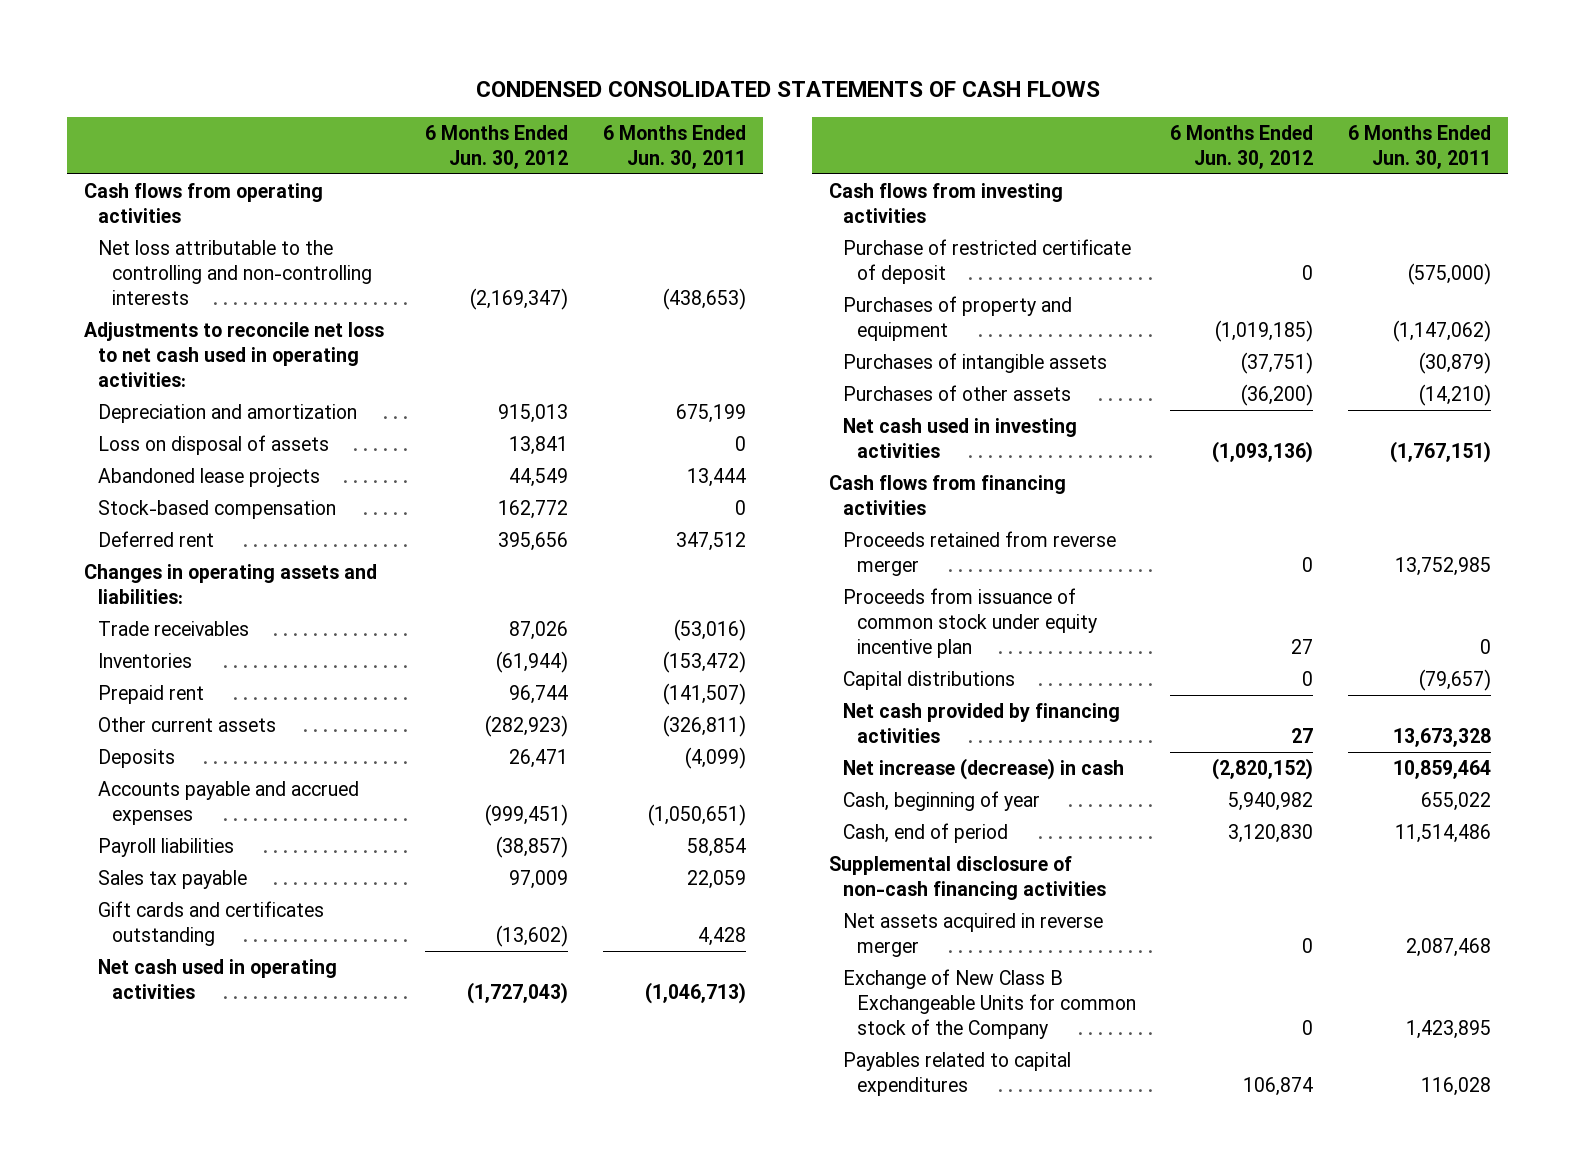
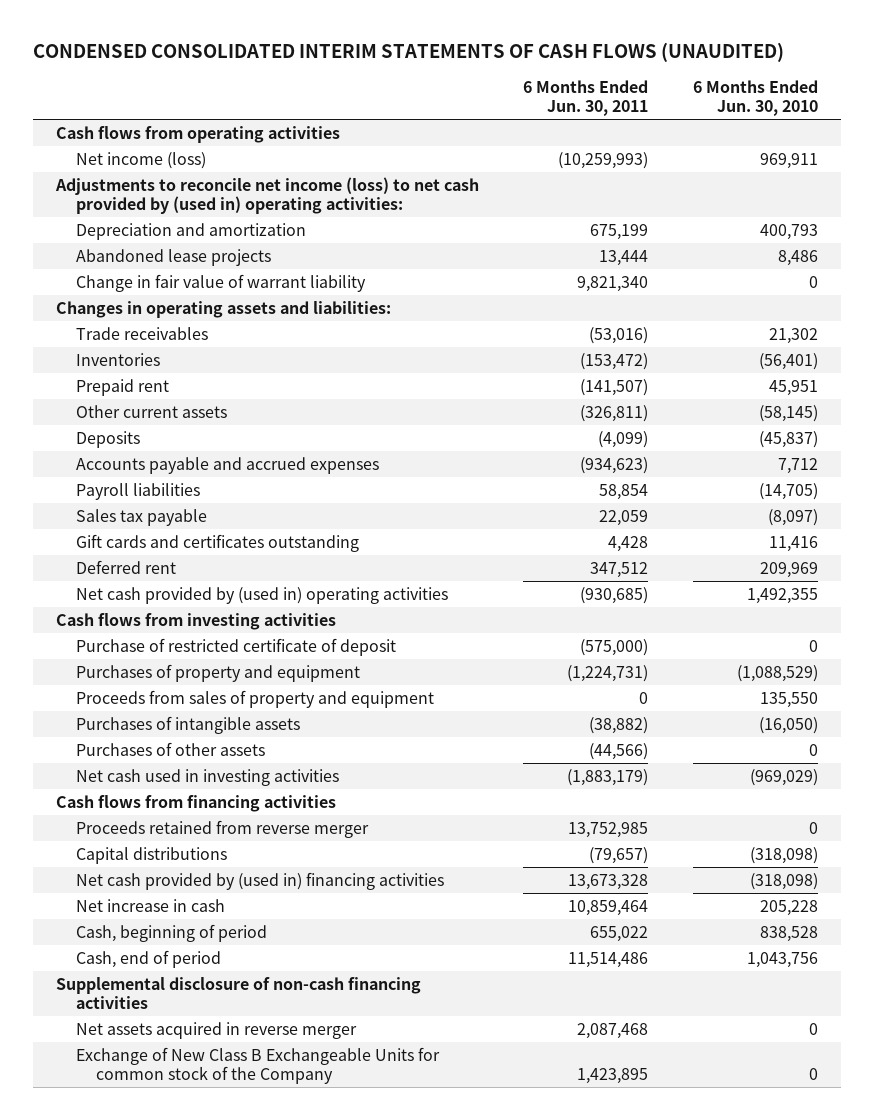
- CONDENSED CONSOLIDATED STATEMENTS OF CASH FLOWS
+ CONDENSED CONSOLIDATED INTERIM STATEMENTS OF CASH FLOWS (UNAUDITED)
- | 6 Months Ended Jun. 30, 2012 | 6 Months Ended Jun. 30, 2011
+ | 6 Months Ended Jun. 30, 2011 | 6 Months Ended Jun. 30, 2010
- Net loss attributable to the controlling and non-controlling interests | (2,169,347) | (438,653)
- Adjustments to reconcile net loss to net cash used in operating activities:
+ Net income (loss) | (10,259,993) | 969,911
+ Adjustments to reconcile net income (loss) to net cash provided by (used in) operating activities:
- Loss on disposal of assets | 13,841 | 0
- Stock-based compensation | 162,772 | 0
+ Change in fair value of warrant liability | 9,821,340 | 0
- Accounts payable and accrued expenses | (999,451) | (1,050,651)
+ Accounts payable and accrued expenses | (934,623) | 7,712
- Net cash used in operating activities | (1,727,043) | (1,046,713)
moved down: Deferred rent | 347,512 | 209,969
+ Net cash provided by (used in) operating activities | (930,685) | 1,492,355
- Purchases of property and equipment | (1,019,185) | (1,147,062)
- Purchases of intangible assets | (37,751) | (30,879)
- Purchases of other assets | (36,200) | (14,210)
- Net cash used in investing activities | (1,093,136) | (1,767,151)
+ Purchases of property and equipment | (1,224,731) | (1,088,529)
+ Proceeds from sales of property and equipment | 0 | 135,550
+ Purchases of intangible assets | (38,882) | (16,050)
+ Purchases of other assets | (44,566) | 0
+ Net cash used in investing activities | (1,883,179) | (969,029)
- Proceeds from issuance of common stock under equity incentive plan | 27 | 0
- Net cash provided by financing activities | 27 | 13,673,328
- Net increase (decrease) in cash | (2,820,152) | 10,859,464
- Cash, beginning of year | 5,940,982 | 655,022
+ Net cash provided by (used in) financing activities | 13,673,328 | (318,098)
+ Net increase in cash | 10,859,464 | 205,228
+ Cash, beginning of period | 655,022 | 838,528
- Payables related to capital expenditures | 106,874 | 116,028

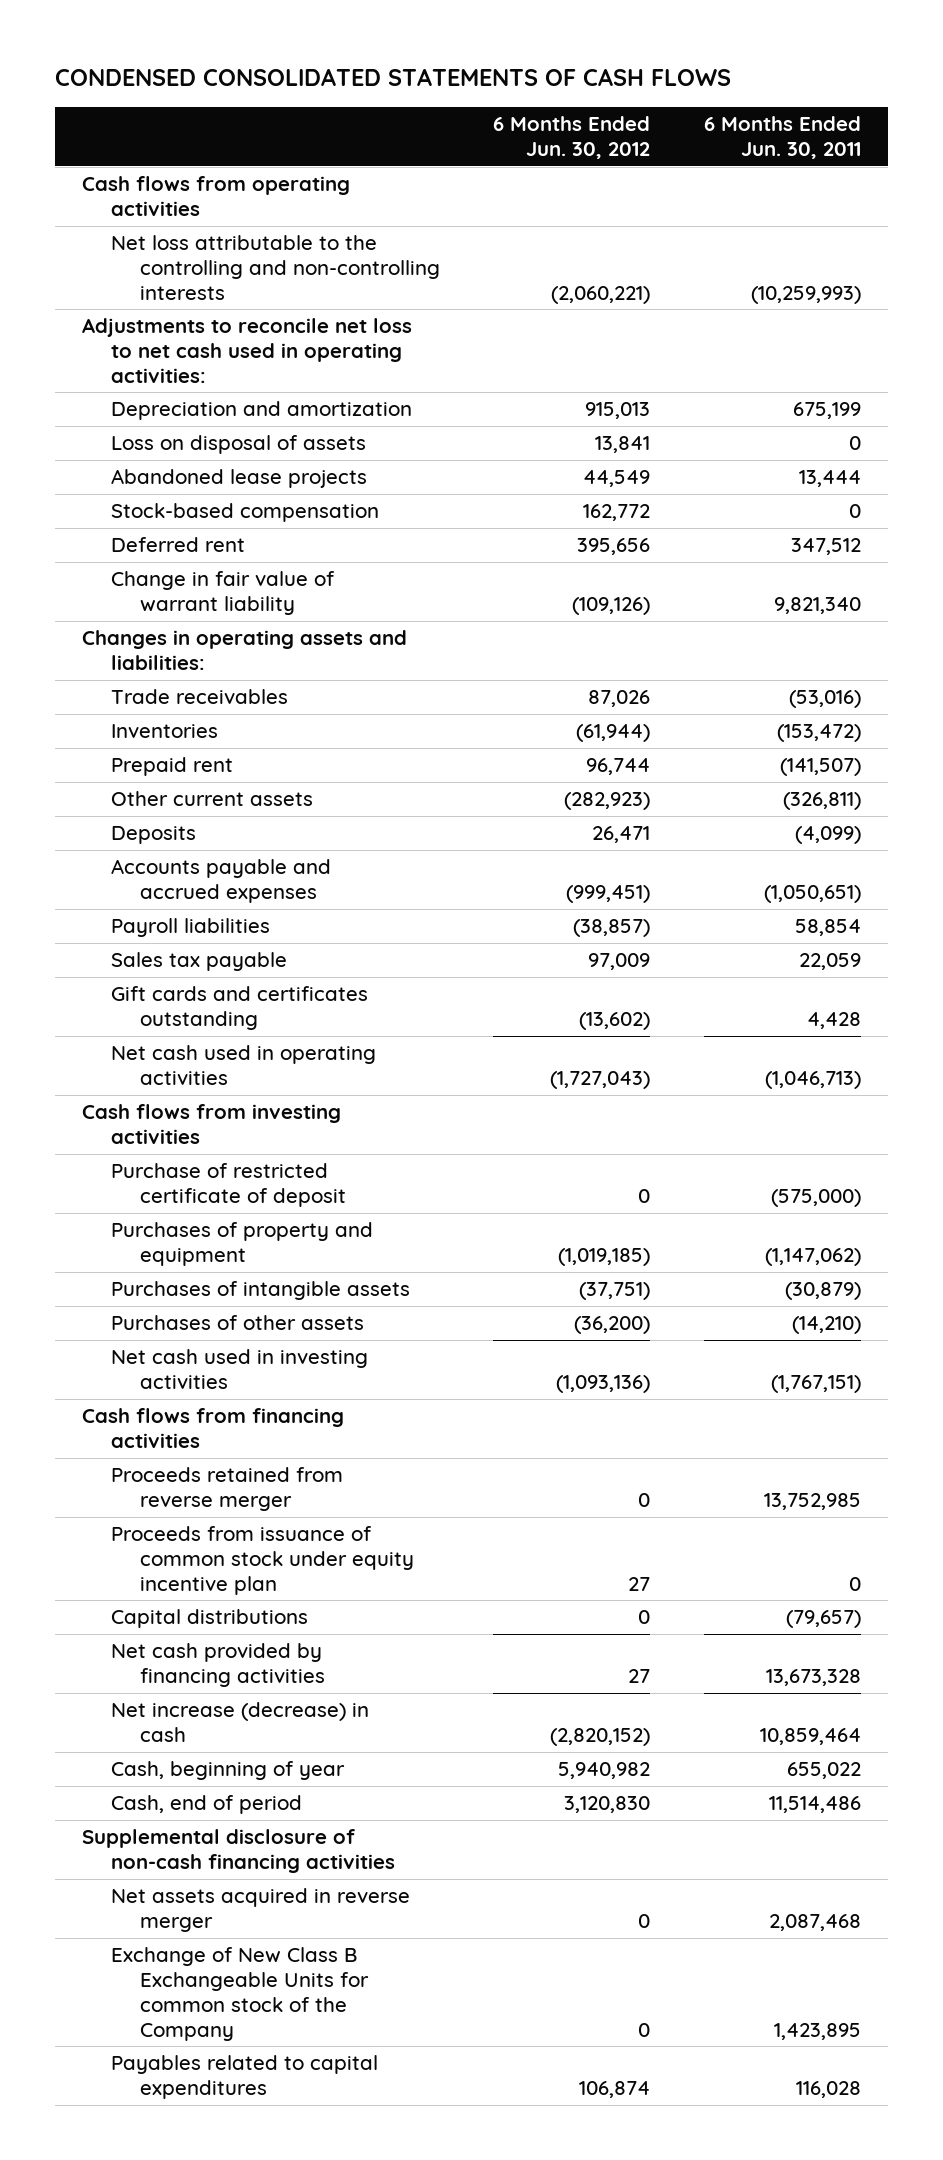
- CONDENSED CONSOLIDATED INTERIM STATEMENTS OF CASH FLOWS (UNAUDITED)
+ CONDENSED CONSOLIDATED STATEMENTS OF CASH FLOWS
- | 6 Months Ended Jun. 30, 2011 | 6 Months Ended Jun. 30, 2010
+ | 6 Months Ended Jun. 30, 2012 | 6 Months Ended Jun. 30, 2011
- Net income (loss) | (10,259,993) | 969,911
- Adjustments to reconcile net income (loss) to net cash provided by (used in) operating activities:
+ Net loss attributable to the controlling and non-controlling interests | (2,060,221) | (10,259,993)
+ Adjustments to reconcile net loss to net cash used in operating activities:
+ Loss on disposal of assets | 13,841 | 0
+ Stock-based compensation | 162,772 | 0
moved up: Deferred rent | 395,656 | 347,512
- Accounts payable and accrued expenses | (934,623) | 7,712
+ Accounts payable and accrued expenses | (999,451) | (1,050,651)
- Net cash provided by (used in) operating activities | (930,685) | 1,492,355
+ Net cash used in operating activities | (1,727,043) | (1,046,713)
- Purchases of property and equipment | (1,224,731) | (1,088,529)
- Proceeds from sales of property and equipment | 0 | 135,550
- Purchases of intangible assets | (38,882) | (16,050)
- Purchases of other assets | (44,566) | 0
- Net cash used in investing activities | (1,883,179) | (969,029)
+ Purchases of property and equipment | (1,019,185) | (1,147,062)
+ Purchases of intangible assets | (37,751) | (30,879)
+ Purchases of other assets | (36,200) | (14,210)
+ Net cash used in investing activities | (1,093,136) | (1,767,151)
+ Proceeds from issuance of common stock under equity incentive plan | 27 | 0
- Net cash provided by (used in) financing activities | 13,673,328 | (318,098)
- Net increase in cash | 10,859,464 | 205,228
- Cash, beginning of period | 655,022 | 838,528
+ Net cash provided by financing activities | 27 | 13,673,328
+ Net increase (decrease) in cash | (2,820,152) | 10,859,464
+ Cash, beginning of year | 5,940,982 | 655,022
+ Payables related to capital expenditures | 106,874 | 116,028

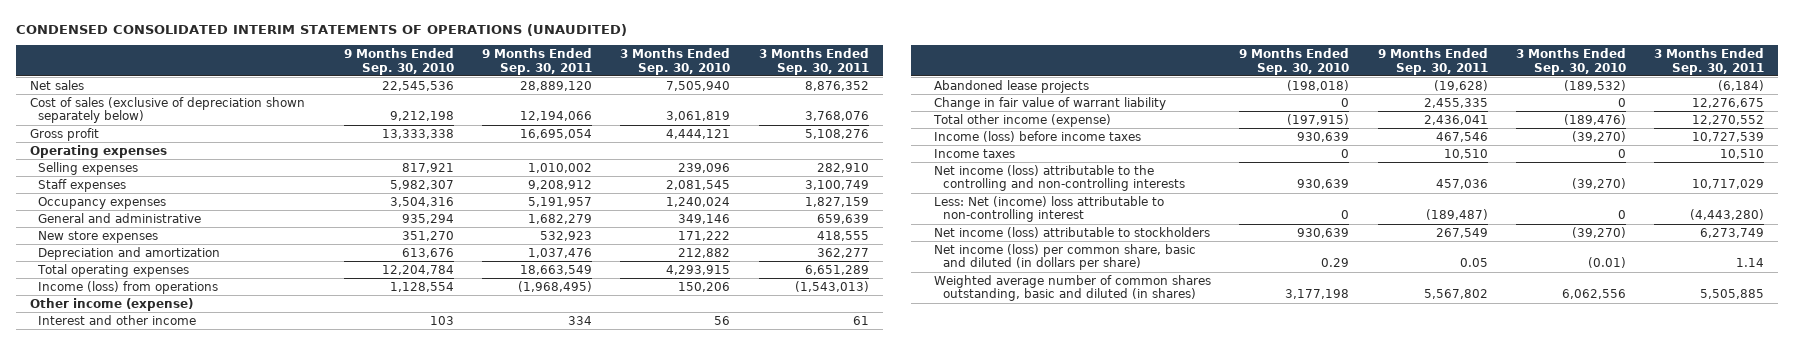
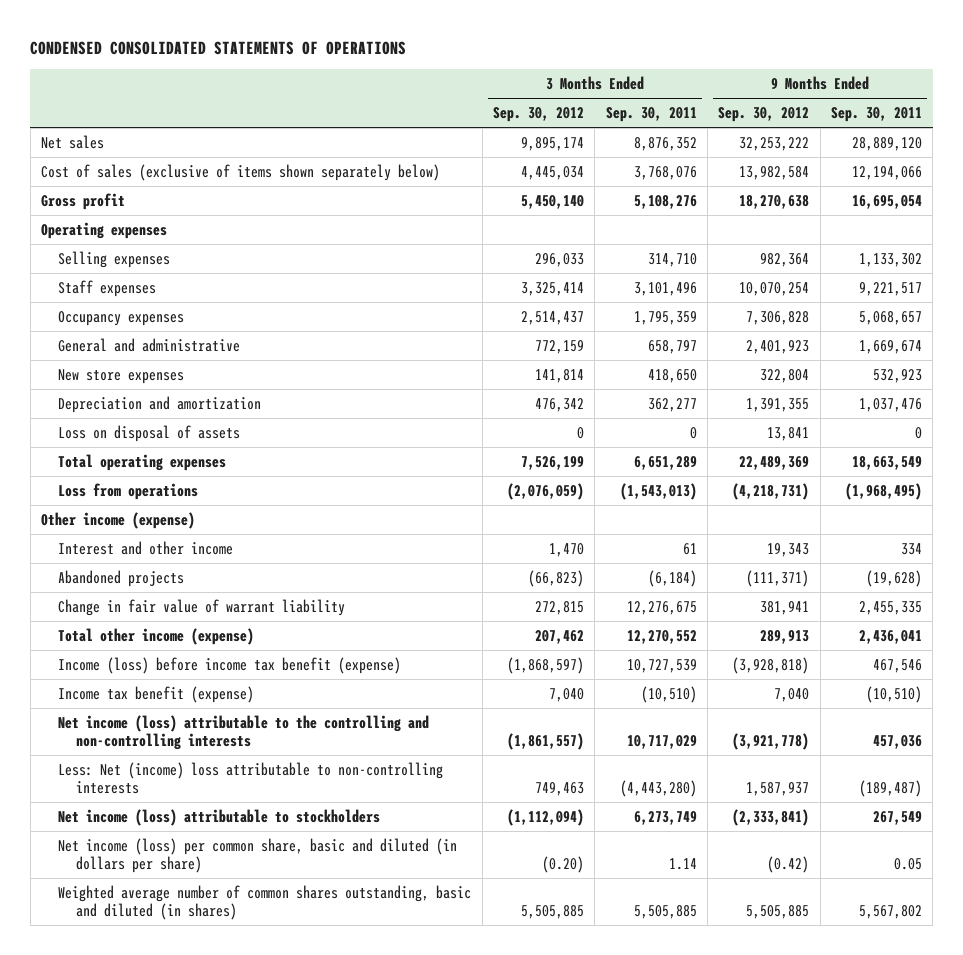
- CONDENSED CONSOLIDATED INTERIM STATEMENTS OF OPERATIONS (UNAUDITED)
+ CONDENSED CONSOLIDATED STATEMENTS OF OPERATIONS
- | 9 Months Ended Sep. 30, 2010 | 9 Months Ended Sep. 30, 2011 | 3 Months Ended Sep. 30, 2010 | 3 Months Ended Sep. 30, 2011
+ | 3 Months Ended Sep. 30, 2012 | 3 Months Ended Sep. 30, 2011 | 9 Months Ended Sep. 30, 2012 | 9 Months Ended Sep. 30, 2011
- Cost of sales (exclusive of depreciation shown separately below) | 9,212,198 | 12,194,066 | 3,061,819 | 3,768,076
+ Cost of sales (exclusive of items shown separately below) | 4,445,034 | 3,768,076 | 13,982,584 | 12,194,066
- Selling expenses | 817,921 | 1,010,002 | 239,096 | 282,910
- Staff expenses | 5,982,307 | 9,208,912 | 2,081,545 | 3,100,749
- Occupancy expenses | 3,504,316 | 5,191,957 | 1,240,024 | 1,827,159
- General and administrative | 935,294 | 1,682,279 | 349,146 | 659,639
- New store expenses | 351,270 | 532,923 | 171,222 | 418,555
+ Selling expenses | 296,033 | 314,710 | 982,364 | 1,133,302
+ Staff expenses | 3,325,414 | 3,101,496 | 10,070,254 | 9,221,517
+ Occupancy expenses | 2,514,437 | 1,795,359 | 7,306,828 | 5,068,657
+ General and administrative | 772,159 | 658,797 | 2,401,923 | 1,669,674
+ New store expenses | 141,814 | 418,650 | 322,804 | 532,923
+ Loss on disposal of assets | 0 | 0 | 13,841 | 0
- Income (loss) from operations | 1,128,554 | (1,968,495) | 150,206 | (1,543,013)
+ Loss from operations | (2,076,059) | (1,543,013) | (4,218,731) | (1,968,495)
- Abandoned lease projects | (198,018) | (19,628) | (189,532) | (6,184)
+ Abandoned projects | (66,823) | (6,184) | (111,371) | (19,628)
- Income (loss) before income taxes | 930,639 | 467,546 | (39,270) | 10,727,539
- Income taxes | 0 | 10,510 | 0 | 10,510
+ Income (loss) before income tax benefit (expense) | (1,868,597) | 10,727,539 | (3,928,818) | 467,546
+ Income tax benefit (expense) | 7,040 | (10,510) | 7,040 | (10,510)
- Less: Net (income) loss attributable to non-controlling interest | 0 | (189,487) | 0 | (4,443,280)
+ Less: Net (income) loss attributable to non-controlling interests | 749,463 | (4,443,280) | 1,587,937 | (189,487)

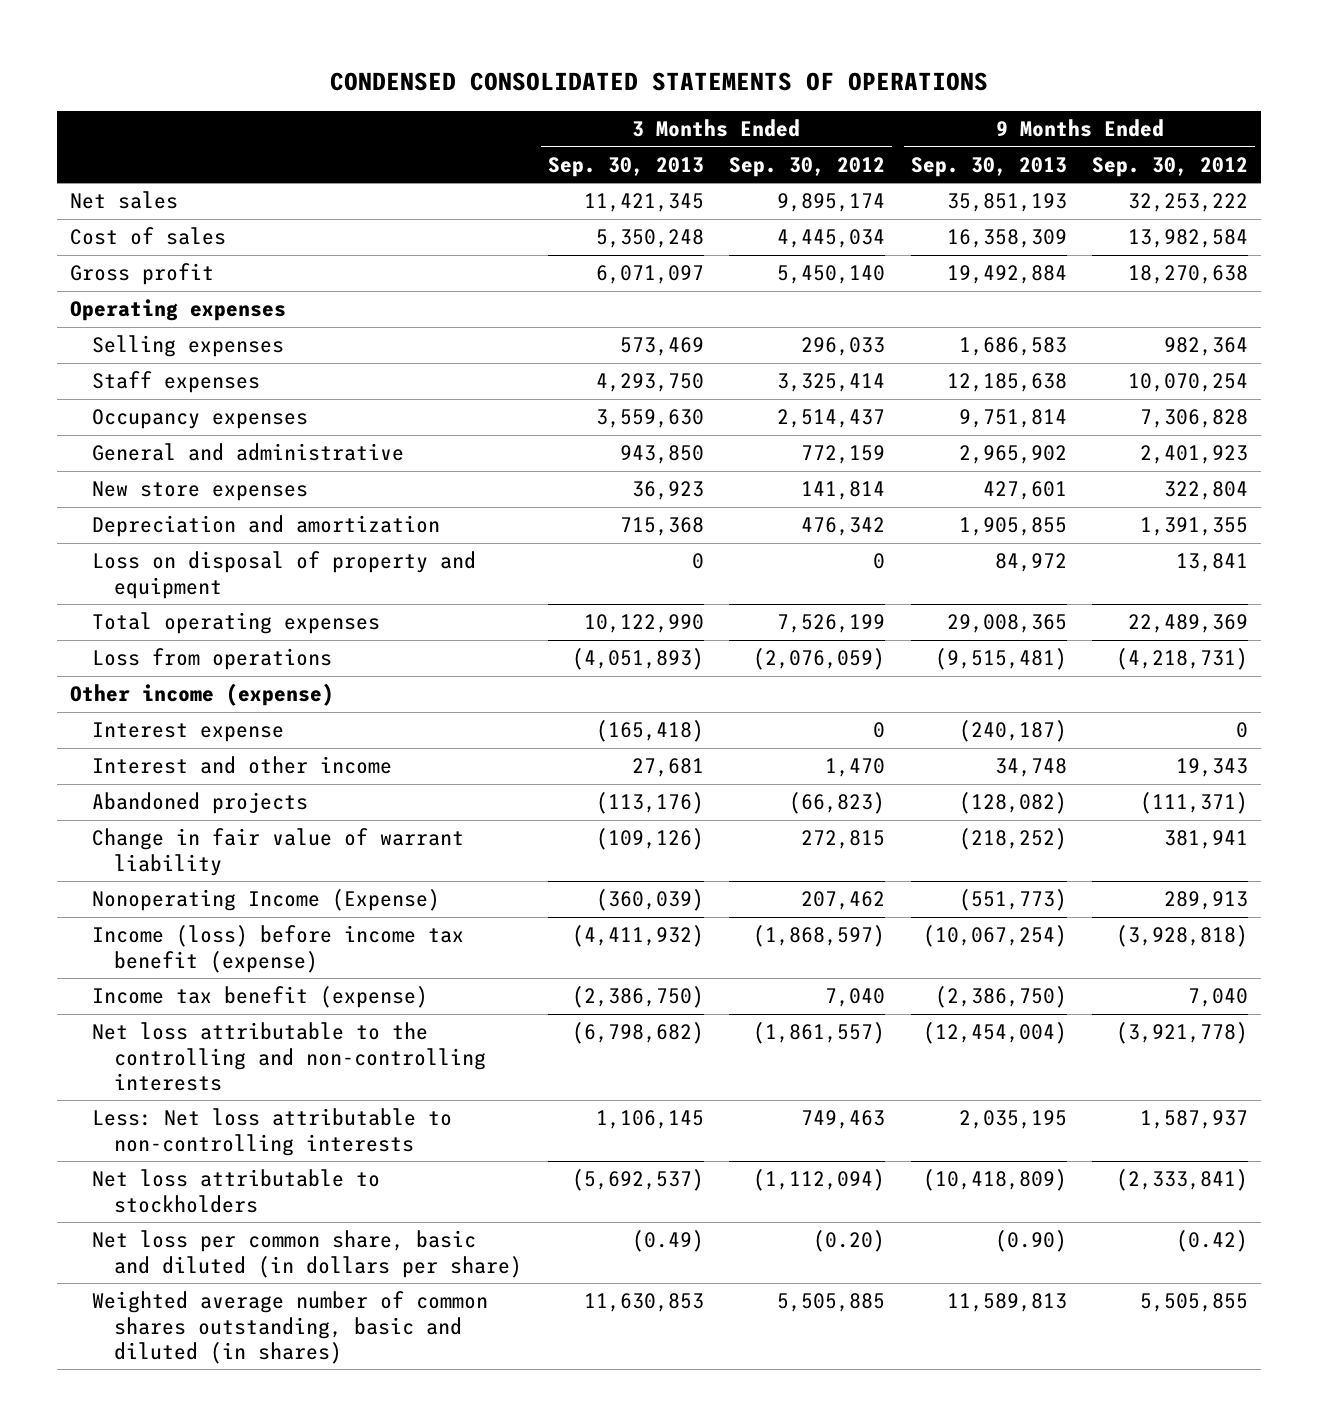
- | 3 Months Ended Sep. 30, 2012 | 3 Months Ended Sep. 30, 2011 | 9 Months Ended Sep. 30, 2012 | 9 Months Ended Sep. 30, 2011
+ | 3 Months Ended Sep. 30, 2013 | 3 Months Ended Sep. 30, 2012 | 9 Months Ended Sep. 30, 2013 | 9 Months Ended Sep. 30, 2012
- Cost of sales (exclusive of items shown separately below) | 4,445,034 | 3,768,076 | 13,982,584 | 12,194,066
+ Cost of sales | 5,350,248 | 4,445,034 | 16,358,309 | 13,982,584
- Loss on disposal of assets | 0 | 0 | 13,841 | 0
+ Loss on disposal of property and equipment | 0 | 0 | 84,972 | 13,841
+ Interest expense | (165,418) | 0 | (240,187) | 0
- Total other income (expense) | 207,462 | 12,270,552 | 289,913 | 2,436,041
+ Nonoperating Income (Expense) | (360,039) | 207,462 | (551,773) | 289,913
- Net income (loss) attributable to the controlling and non-controlling interests | (1,861,557) | 10,717,029 | (3,921,778) | 457,036
- Less: Net (income) loss attributable to non-controlling interests | 749,463 | (4,443,280) | 1,587,937 | (189,487)
- Net income (loss) attributable to stockholders | (1,112,094) | 6,273,749 | (2,333,841) | 267,549
- Net income (loss) per common share, basic and diluted (in dollars per share) | (0.20) | 1.14 | (0.42) | 0.05
- Weighted average number of common shares outstanding, basic and diluted (in shares) | 5,505,885 | 5,505,885 | 5,505,885 | 5,567,802
+ Net loss attributable to the controlling and non-controlling interests | (6,798,682) | (1,861,557) | (12,454,004) | (3,921,778)
+ Less: Net loss attributable to non-controlling interests | 1,106,145 | 749,463 | 2,035,195 | 1,587,937
+ Net loss attributable to stockholders | (5,692,537) | (1,112,094) | (10,418,809) | (2,333,841)
+ Net loss per common share, basic and diluted (in dollars per share) | (0.49) | (0.20) | (0.90) | (0.42)
+ Weighted average number of common shares outstanding, basic and diluted (in shares) | 11,630,853 | 5,505,885 | 11,589,813 | 5,505,855

